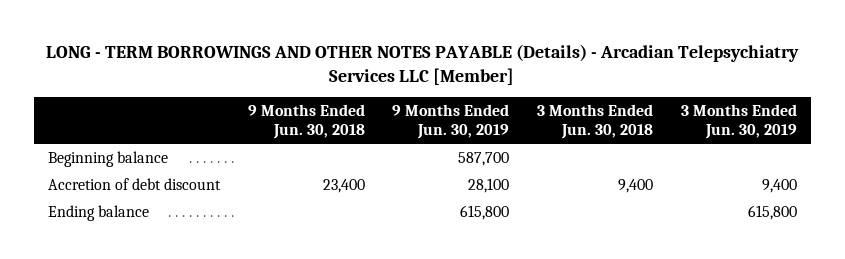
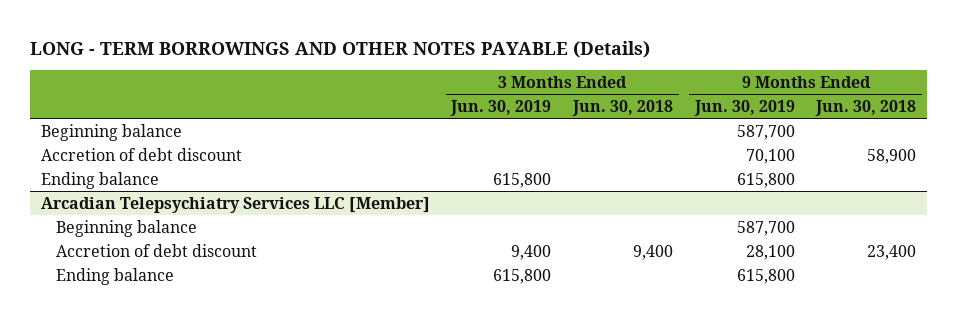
- LONG - TERM BORROWINGS AND OTHER NOTES PAYABLE (Details) - Arcadian Telepsychiatry Services LLC [Member]
+ LONG - TERM BORROWINGS AND OTHER NOTES PAYABLE (Details)
- | 9 Months Ended Jun. 30, 2018 | 9 Months Ended Jun. 30, 2019 | 3 Months Ended Jun. 30, 2018 | 3 Months Ended Jun. 30, 2019
+ | 3 Months Ended Jun. 30, 2019 | 3 Months Ended Jun. 30, 2018 | 9 Months Ended Jun. 30, 2019 | 9 Months Ended Jun. 30, 2018
+ Accretion of debt discount | | | 70,100 | 58,900
+ Ending balance | 615,800 | | 615,800 |
+ Arcadian Telepsychiatry Services LLC [Member]
+ Beginning balance | | | 587,700 |

